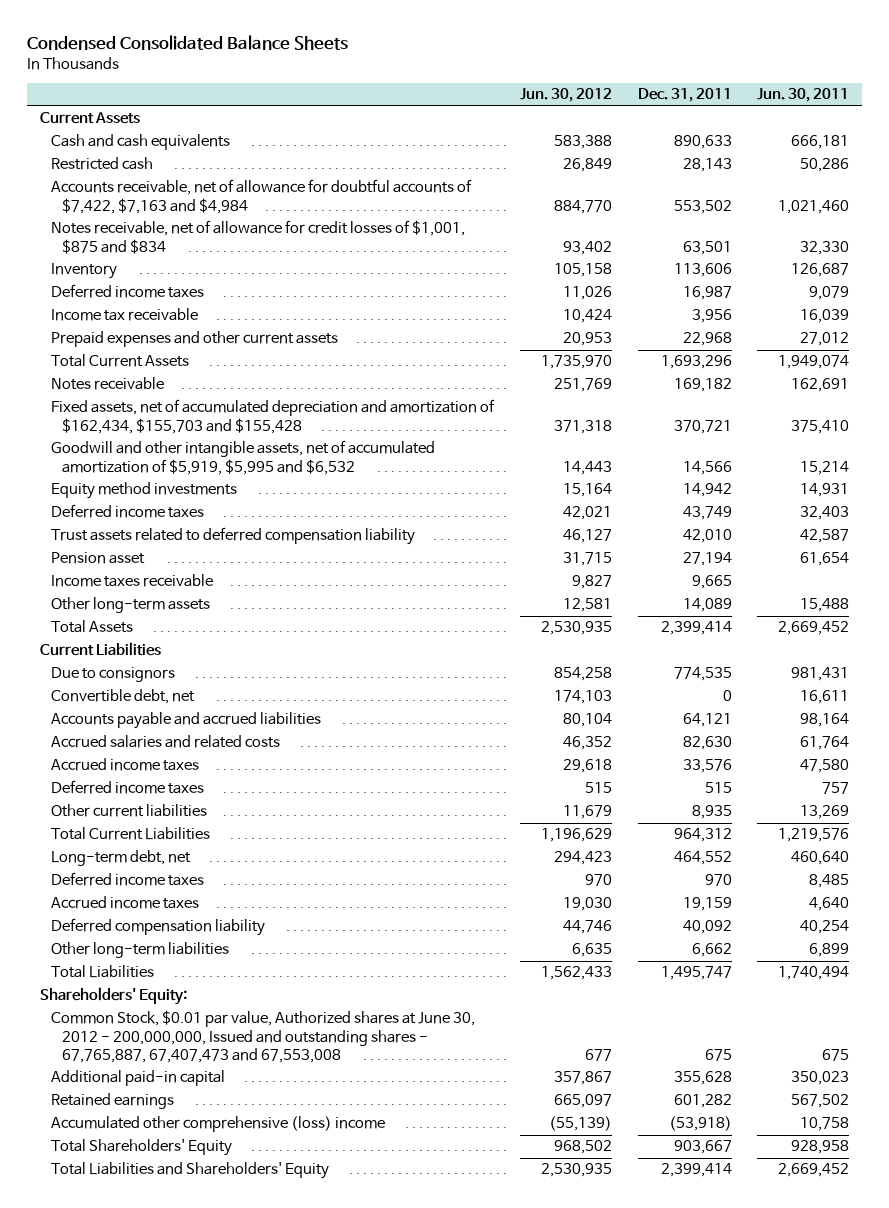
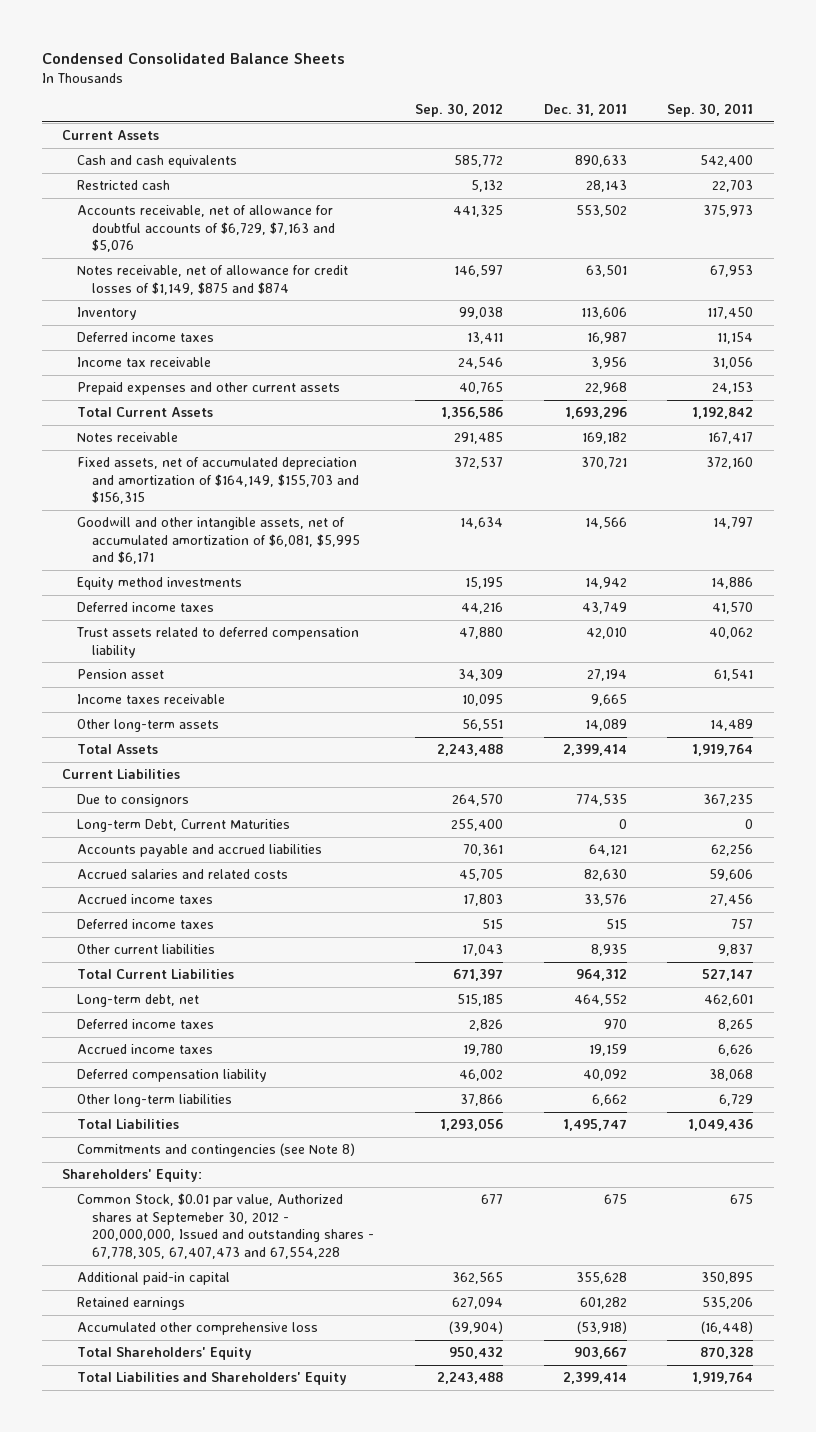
- | Jun. 30, 2012 | Dec. 31, 2011 | Jun. 30, 2011
+ | Sep. 30, 2012 | Dec. 31, 2011 | Sep. 30, 2011
- Accounts receivable, net of allowance for doubtful accounts of $7,422, $7,163 and $4,984 | 884,770 | 553,502 | 1,021,460
- Notes receivable, net of allowance for credit losses of $1,001, $875 and $834 | 93,402 | 63,501 | 32,330
+ Accounts receivable, net of allowance for doubtful accounts of $6,729, $7,163 and $5,076 | 441,325 | 553,502 | 375,973
+ Notes receivable, net of allowance for credit losses of $1,149, $875 and $874 | 146,597 | 63,501 | 67,953
- Fixed assets, net of accumulated depreciation and amortization of $162,434, $155,703 and $155,428 | 371,318 | 370,721 | 375,410
- Goodwill and other intangible assets, net of accumulated amortization of $5,919, $5,995 and $6,532 | 14,443 | 14,566 | 15,214
+ Fixed assets, net of accumulated depreciation and amortization of $164,149, $155,703 and $156,315 | 372,537 | 370,721 | 372,160
+ Goodwill and other intangible assets, net of accumulated amortization of $6,081, $5,995 and $6,171 | 14,634 | 14,566 | 14,797
- Convertible debt, net | 174,103 | 0 | 16,611
+ Long-term Debt, Current Maturities | 255,400 | 0 | 0
+ Commitments and contingencies (see Note 8)
- Common Stock, $0.01 par value, Authorized shares at June 30, 2012 - 200,000,000, Issued and outstanding shares - 67,765,887, 67,407,473 and 67,553,008 | 677 | 675 | 675
+ Common Stock, $0.01 par value, Authorized shares at Septemeber 30, 2012 - 200,000,000, Issued and outstanding shares - 67,778,305, 67,407,473 and 67,554,228 | 677 | 675 | 675
- Accumulated other comprehensive (loss) income | (55,139) | (53,918) | 10,758
+ Accumulated other comprehensive loss | (39,904) | (53,918) | (16,448)

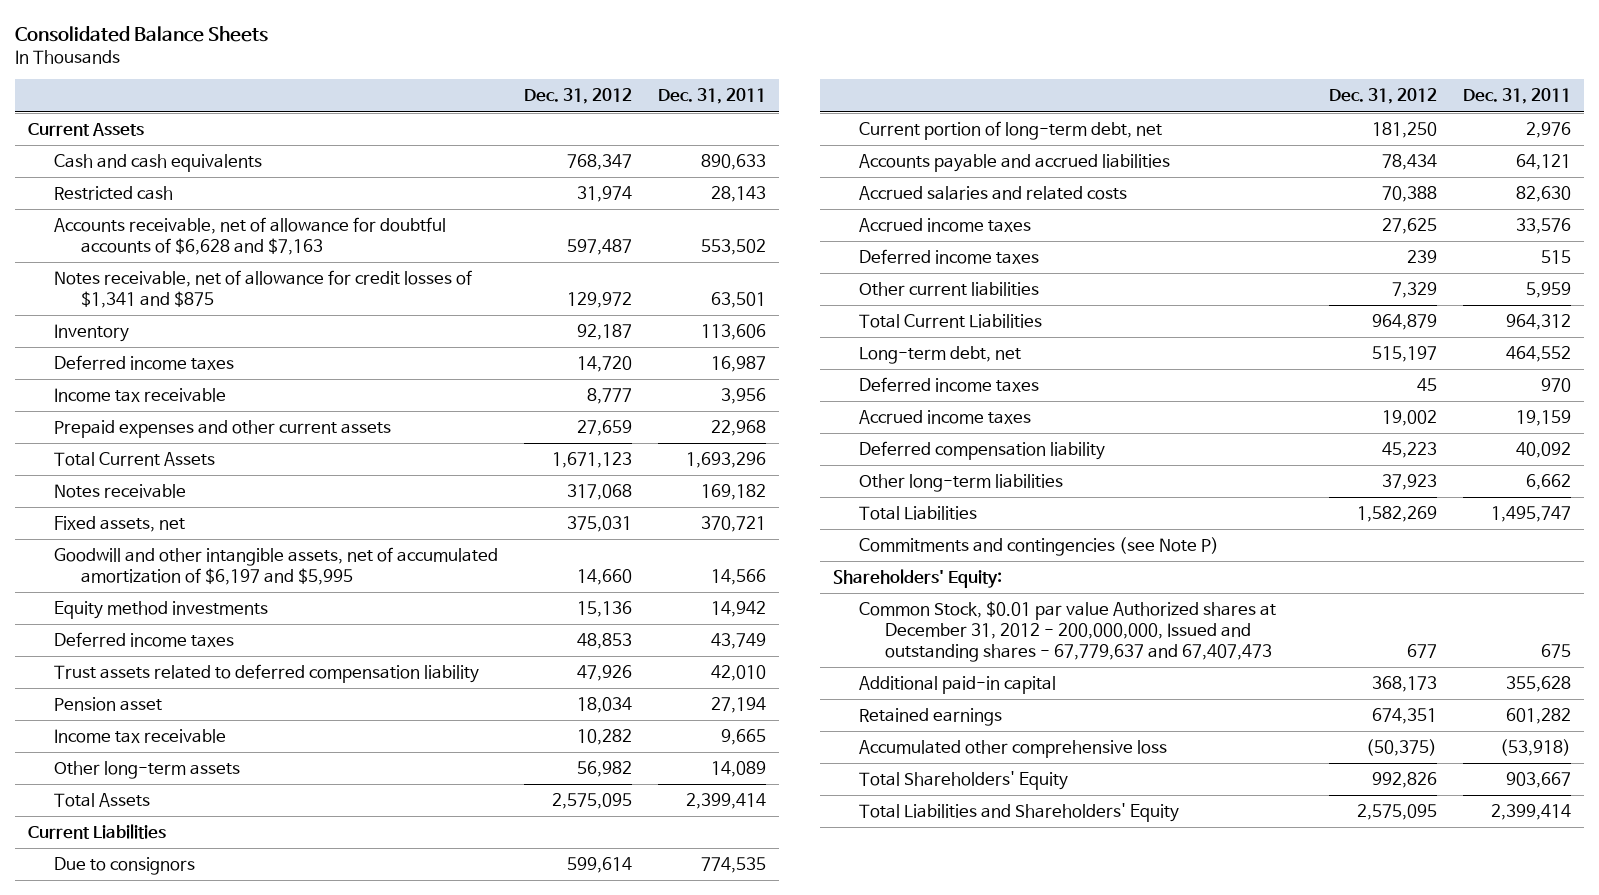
- Condensed Consolidated Balance Sheets
+ Consolidated Balance Sheets
- | Sep. 30, 2012 | Dec. 31, 2011 | Sep. 30, 2011
+ | Dec. 31, 2012 | Dec. 31, 2011
- Accounts receivable, net of allowance for doubtful accounts of $6,729, $7,163 and $5,076 | 441,325 | 553,502 | 375,973
- Notes receivable, net of allowance for credit losses of $1,149, $875 and $874 | 146,597 | 63,501 | 67,953
+ Accounts receivable, net of allowance for doubtful accounts of $6,628 and $7,163 | 597,487 | 553,502
+ Notes receivable, net of allowance for credit losses of $1,341 and $875 | 129,972 | 63,501
- Fixed assets, net of accumulated depreciation and amortization of $164,149, $155,703 and $156,315 | 372,537 | 370,721 | 372,160
- Goodwill and other intangible assets, net of accumulated amortization of $6,081, $5,995 and $6,171 | 14,634 | 14,566 | 14,797
+ Fixed assets, net | 375,031 | 370,721
+ Goodwill and other intangible assets, net of accumulated amortization of $6,197 and $5,995 | 14,660 | 14,566
- Income taxes receivable | 10,095 | 9,665 |
+ Income tax receivable | 10,282 | 9,665
- Long-term Debt, Current Maturities | 255,400 | 0 | 0
+ Current portion of long-term debt, net | 181,250 | 2,976
- Other current liabilities | 17,043 | 8,935 | 9,837
+ Other current liabilities | 7,329 | 5,959
- Commitments and contingencies (see Note 8)
+ Commitments and contingencies (see Note P)
- Common Stock, $0.01 par value, Authorized shares at Septemeber 30, 2012 - 200,000,000, Issued and outstanding shares - 67,778,305, 67,407,473 and 67,554,228 | 677 | 675 | 675
+ Common Stock, $0.01 par value Authorized shares at December 31, 2012 - 200,000,000, Issued and outstanding shares - 67,779,637 and 67,407,473 | 677 | 675

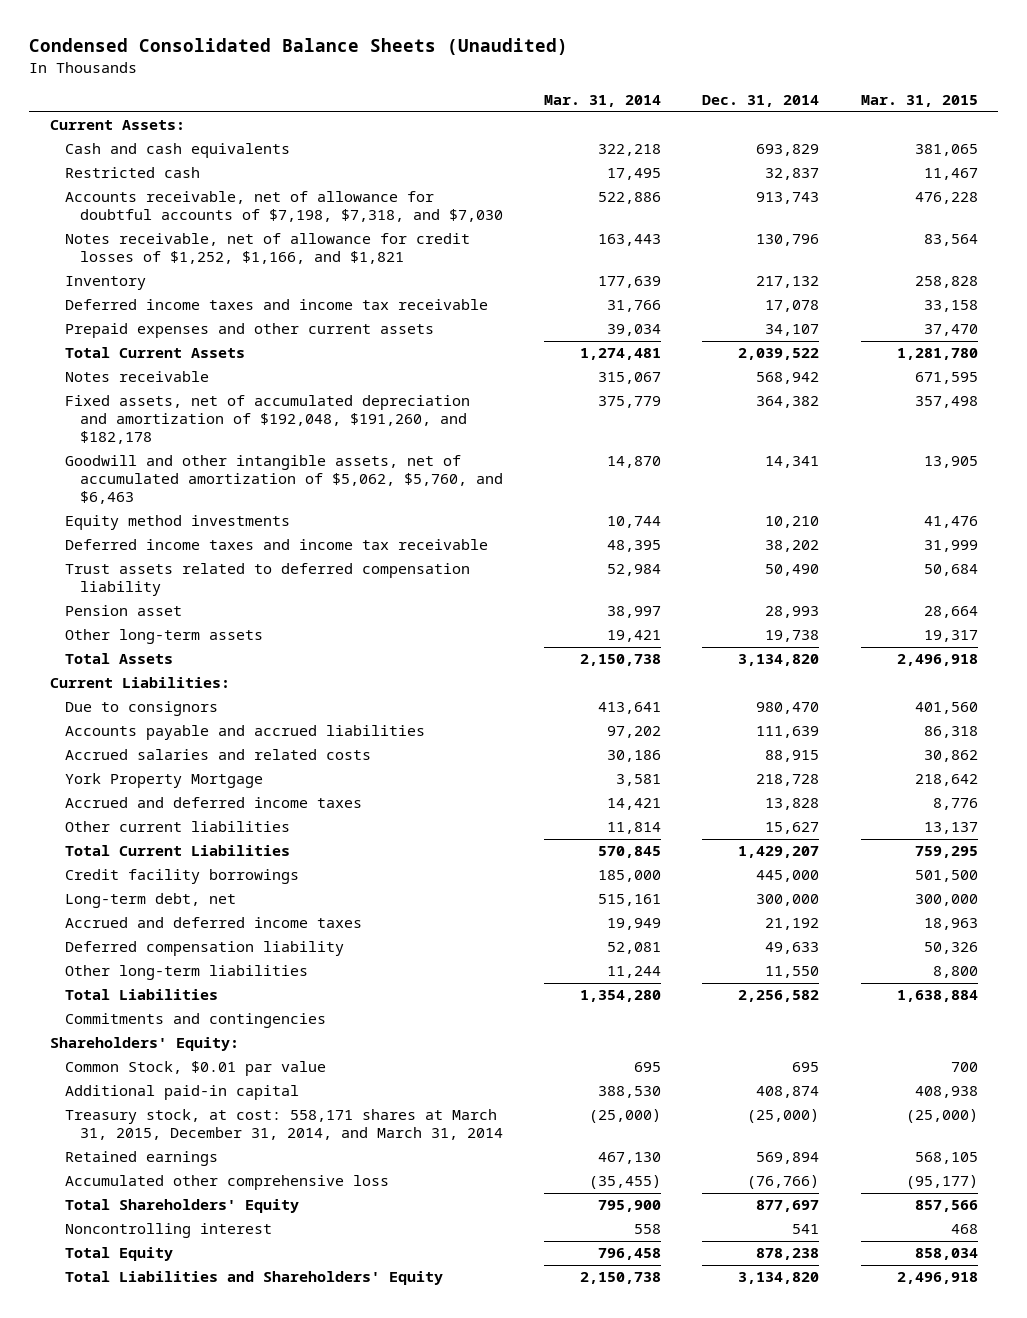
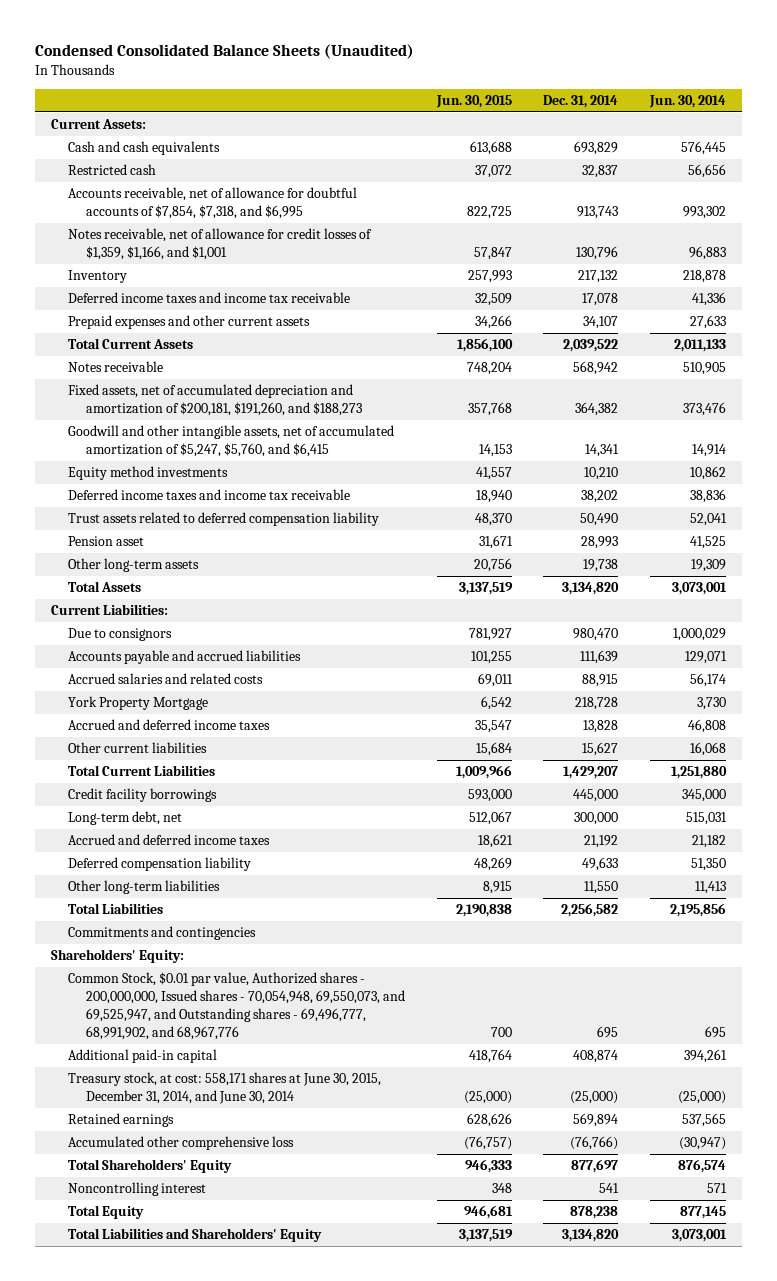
- | Mar. 31, 2014 | Dec. 31, 2014 | Mar. 31, 2015
+ | Jun. 30, 2015 | Dec. 31, 2014 | Jun. 30, 2014
- Accounts receivable, net of allowance for doubtful accounts of $7,198, $7,318, and $7,030 | 522,886 | 913,743 | 476,228
- Notes receivable, net of allowance for credit losses of $1,252, $1,166, and $1,821 | 163,443 | 130,796 | 83,564
+ Accounts receivable, net of allowance for doubtful accounts of $7,854, $7,318, and $6,995 | 822,725 | 913,743 | 993,302
+ Notes receivable, net of allowance for credit losses of $1,359, $1,166, and $1,001 | 57,847 | 130,796 | 96,883
- Fixed assets, net of accumulated depreciation and amortization of $192,048, $191,260, and $182,178 | 375,779 | 364,382 | 357,498
- Goodwill and other intangible assets, net of accumulated amortization of $5,062, $5,760, and $6,463 | 14,870 | 14,341 | 13,905
+ Fixed assets, net of accumulated depreciation and amortization of $200,181, $191,260, and $188,273 | 357,768 | 364,382 | 373,476
+ Goodwill and other intangible assets, net of accumulated amortization of $5,247, $5,760, and $6,415 | 14,153 | 14,341 | 14,914
- Common Stock, $0.01 par value | 695 | 695 | 700
+ Common Stock, $0.01 par value, Authorized shares - 200,000,000, Issued shares - 70,054,948, 69,550,073, and 69,525,947, and Outstanding shares - 69,496,777, 68,991,902, and 68,967,776 | 700 | 695 | 695
- Treasury stock, at cost: 558,171 shares at March 31, 2015, December 31, 2014, and March 31, 2014 | (25,000) | (25,000) | (25,000)
+ Treasury stock, at cost: 558,171 shares at June 30, 2015, December 31, 2014, and June 30, 2014 | (25,000) | (25,000) | (25,000)

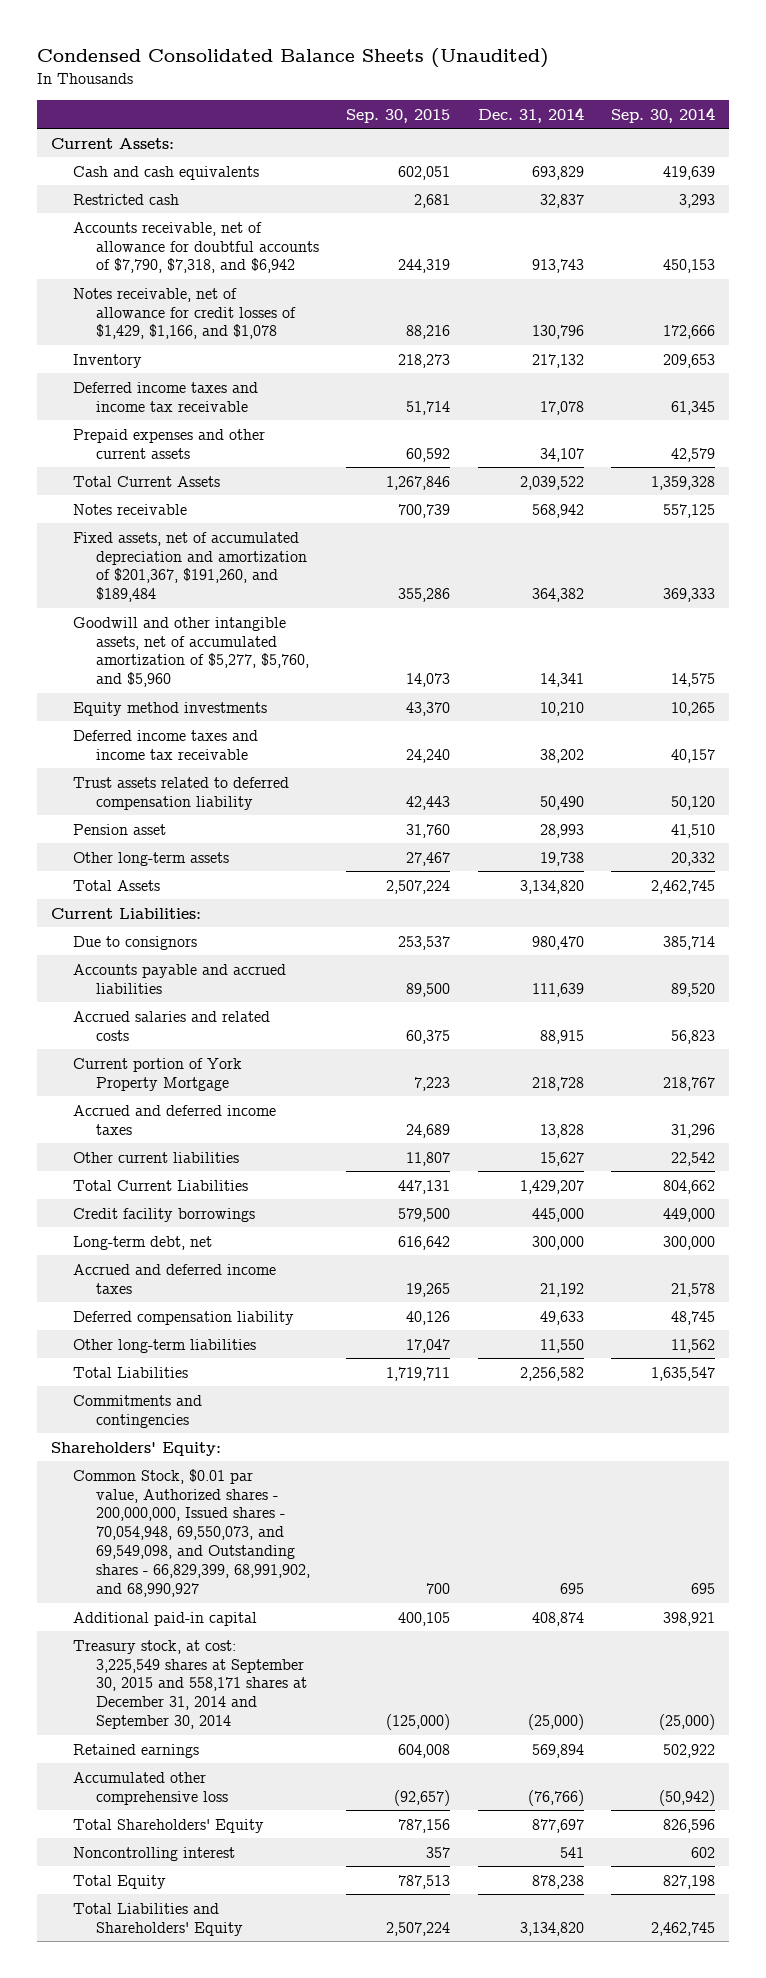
- | Jun. 30, 2015 | Dec. 31, 2014 | Jun. 30, 2014
+ | Sep. 30, 2015 | Dec. 31, 2014 | Sep. 30, 2014
- Accounts receivable, net of allowance for doubtful accounts of $7,854, $7,318, and $6,995 | 822,725 | 913,743 | 993,302
- Notes receivable, net of allowance for credit losses of $1,359, $1,166, and $1,001 | 57,847 | 130,796 | 96,883
+ Accounts receivable, net of allowance for doubtful accounts of $7,790, $7,318, and $6,942 | 244,319 | 913,743 | 450,153
+ Notes receivable, net of allowance for credit losses of $1,429, $1,166, and $1,078 | 88,216 | 130,796 | 172,666
- Fixed assets, net of accumulated depreciation and amortization of $200,181, $191,260, and $188,273 | 357,768 | 364,382 | 373,476
- Goodwill and other intangible assets, net of accumulated amortization of $5,247, $5,760, and $6,415 | 14,153 | 14,341 | 14,914
+ Fixed assets, net of accumulated depreciation and amortization of $201,367, $191,260, and $189,484 | 355,286 | 364,382 | 369,333
+ Goodwill and other intangible assets, net of accumulated amortization of $5,277, $5,760, and $5,960 | 14,073 | 14,341 | 14,575
- York Property Mortgage | 6,542 | 218,728 | 3,730
+ Current portion of York Property Mortgage | 7,223 | 218,728 | 218,767
- Common Stock, $0.01 par value, Authorized shares - 200,000,000, Issued shares - 70,054,948, 69,550,073, and 69,525,947, and Outstanding shares - 69,496,777, 68,991,902, and 68,967,776 | 700 | 695 | 695
+ Common Stock, $0.01 par value, Authorized shares - 200,000,000, Issued shares - 70,054,948, 69,550,073, and 69,549,098, and Outstanding shares - 66,829,399, 68,991,902, and 68,990,927 | 700 | 695 | 695
- Treasury stock, at cost: 558,171 shares at June 30, 2015, December 31, 2014, and June 30, 2014 | (25,000) | (25,000) | (25,000)
+ Treasury stock, at cost: 3,225,549 shares at September 30, 2015 and 558,171 shares at December 31, 2014 and September 30, 2014 | (125,000) | (25,000) | (25,000)

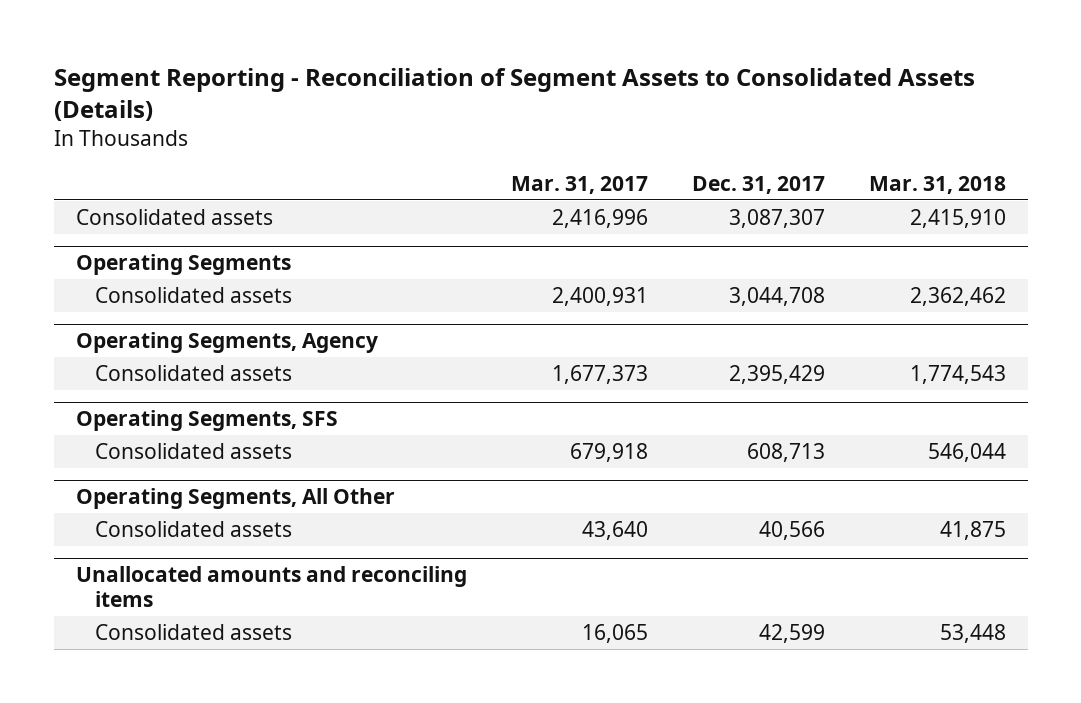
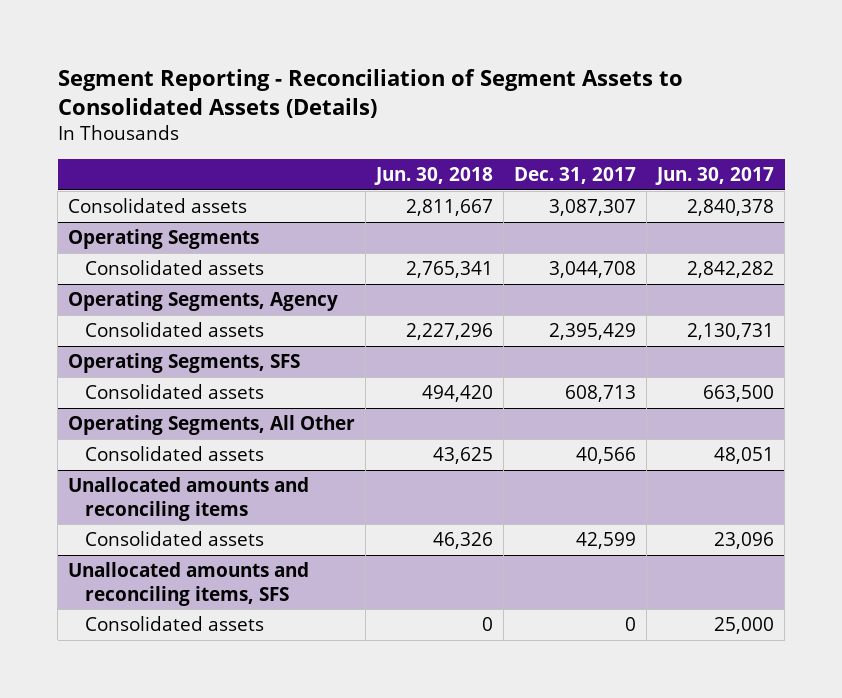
- | Mar. 31, 2017 | Dec. 31, 2017 | Mar. 31, 2018
+ | Jun. 30, 2018 | Dec. 31, 2017 | Jun. 30, 2017
+ Unallocated amounts and reconciling items, SFS
+ Consolidated assets | 0 | 0 | 25,000

